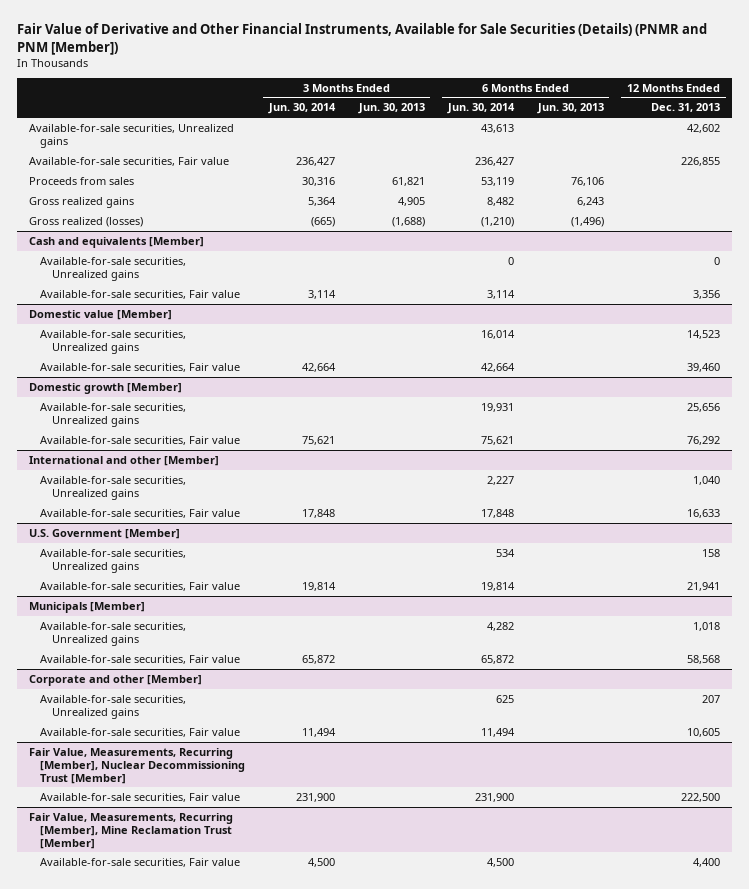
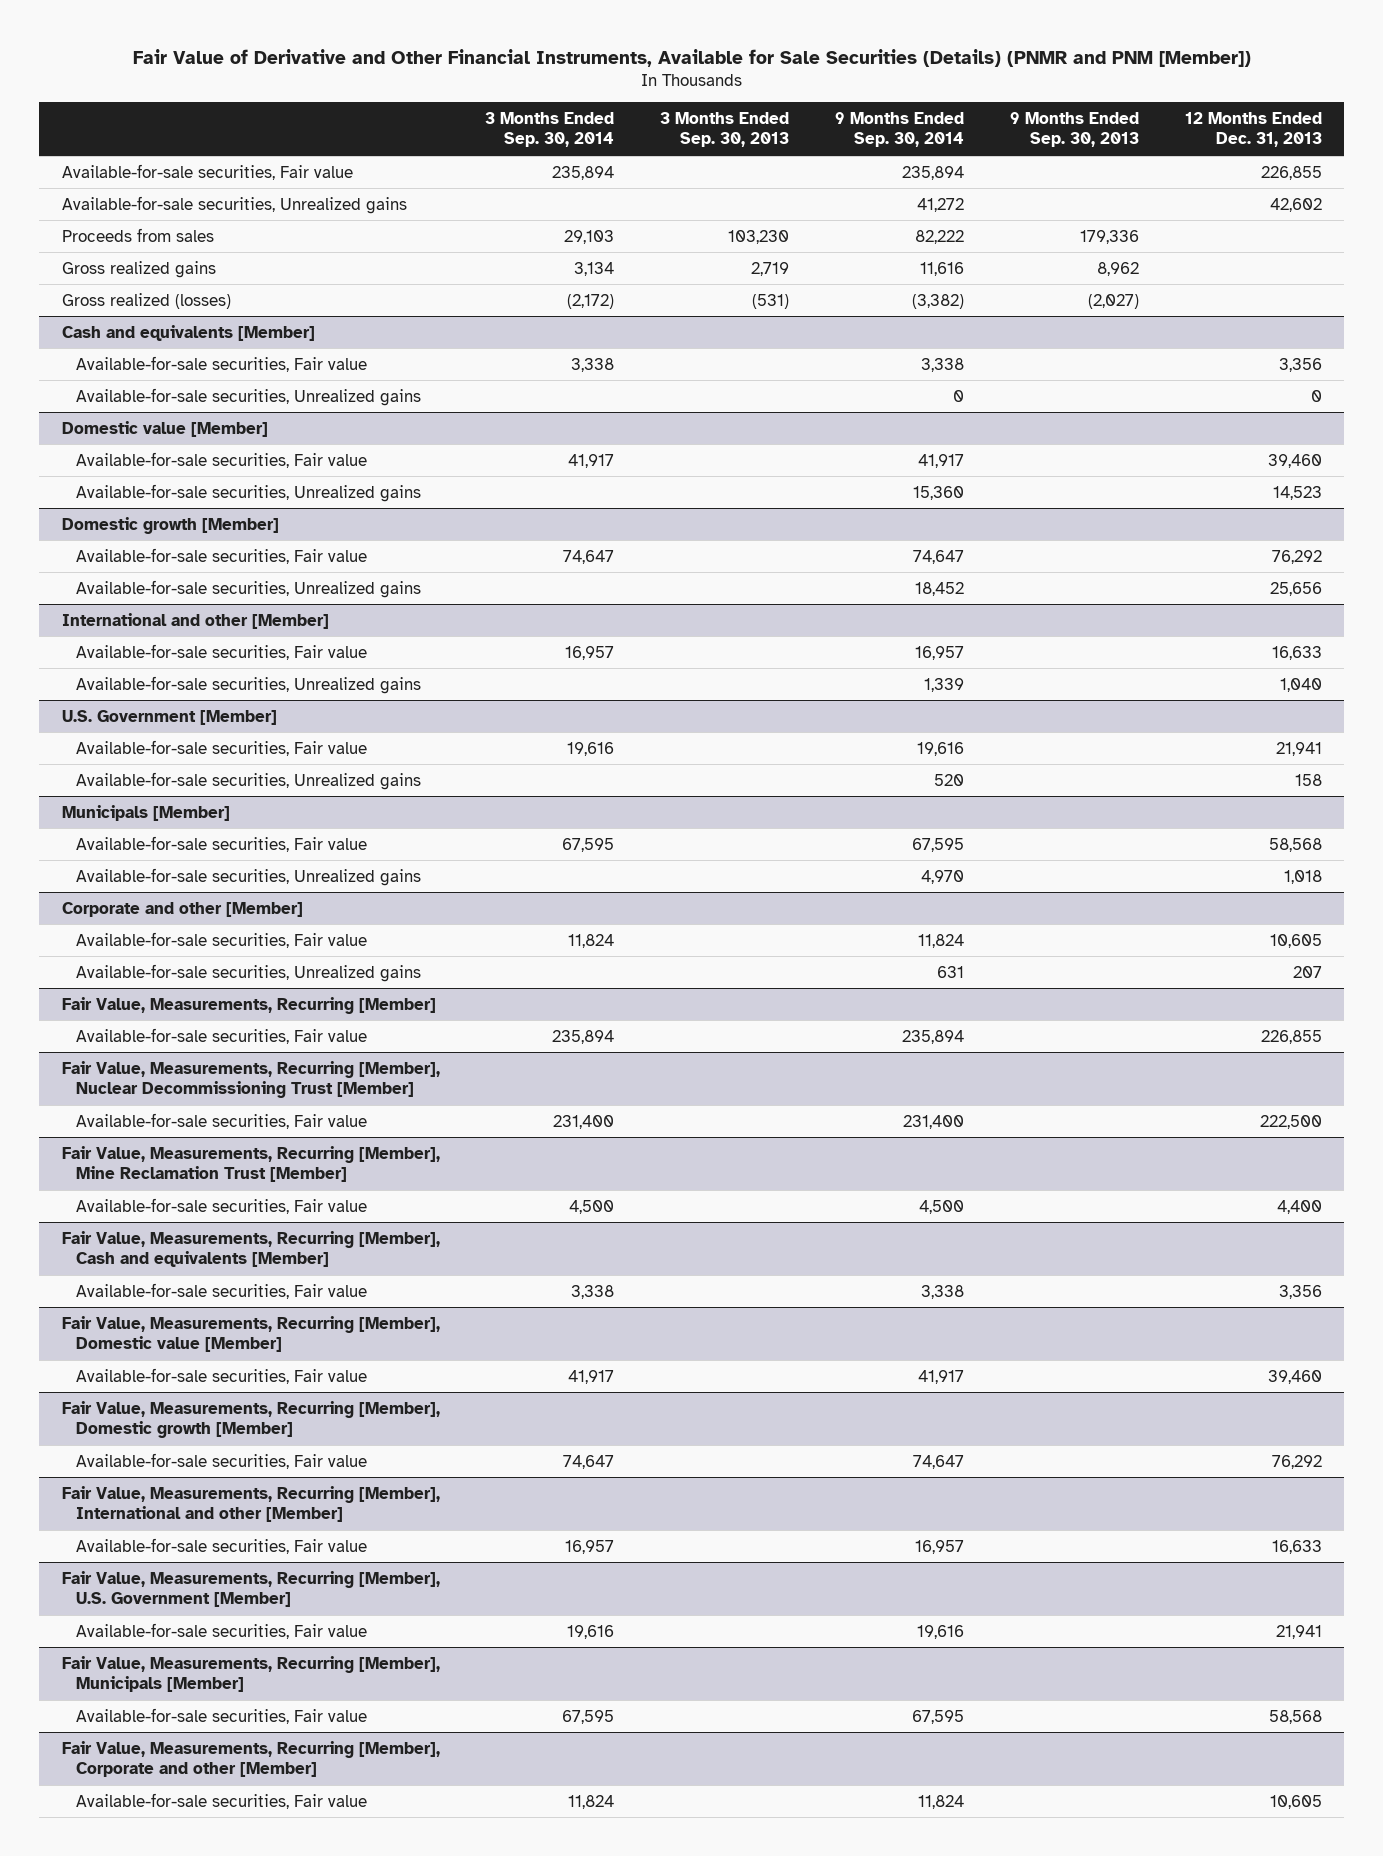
- | 3 Months Ended Jun. 30, 2014 | 3 Months Ended Jun. 30, 2013 | 6 Months Ended Jun. 30, 2014 | 6 Months Ended Jun. 30, 2013 | 12 Months Ended Dec. 31, 2013
+ | 3 Months Ended Sep. 30, 2014 | 3 Months Ended Sep. 30, 2013 | 9 Months Ended Sep. 30, 2014 | 9 Months Ended Sep. 30, 2013 | 12 Months Ended Dec. 31, 2013
moved down: Available-for-sale securities, Unrealized gains | | | 41,272 | | 42,602
@ Cash and equivalents [Member]
moved down: Available-for-sale securities, Unrealized gains | | | 0 | | 0
@ Domestic value [Member]
moved down: Available-for-sale securities, Unrealized gains | | | 15,360 | | 14,523
@ Domestic growth [Member]
moved down: Available-for-sale securities, Unrealized gains | | | 18,452 | | 25,656
@ International and other [Member]
moved down: Available-for-sale securities, Unrealized gains | | | 1,339 | | 1,040
@ U.S. Government [Member]
moved down: Available-for-sale securities, Unrealized gains | | | 520 | | 158
@ Municipals [Member]
moved down: Available-for-sale securities, Unrealized gains | | | 4,970 | | 1,018
@ Corporate and other [Member]
moved down: Available-for-sale securities, Unrealized gains | | | 631 | | 207
+ Fair Value, Measurements, Recurring [Member]
+ Available-for-sale securities, Fair value | 235,894 | | 235,894 | | 226,855
+ Fair Value, Measurements, Recurring [Member], Cash and equivalents [Member]
+ Available-for-sale securities, Fair value | 3,338 | | 3,338 | | 3,356
+ Fair Value, Measurements, Recurring [Member], Domestic value [Member]
+ Available-for-sale securities, Fair value | 41,917 | | 41,917 | | 39,460
+ Fair Value, Measurements, Recurring [Member], Domestic growth [Member]
+ Available-for-sale securities, Fair value | 74,647 | | 74,647 | | 76,292
+ Fair Value, Measurements, Recurring [Member], International and other [Member]
+ Available-for-sale securities, Fair value | 16,957 | | 16,957 | | 16,633
+ Fair Value, Measurements, Recurring [Member], U.S. Government [Member]
+ Available-for-sale securities, Fair value | 19,616 | | 19,616 | | 21,941
+ Fair Value, Measurements, Recurring [Member], Municipals [Member]
+ Available-for-sale securities, Fair value | 67,595 | | 67,595 | | 58,568
+ Fair Value, Measurements, Recurring [Member], Corporate and other [Member]
+ Available-for-sale securities, Fair value | 11,824 | | 11,824 | | 10,605

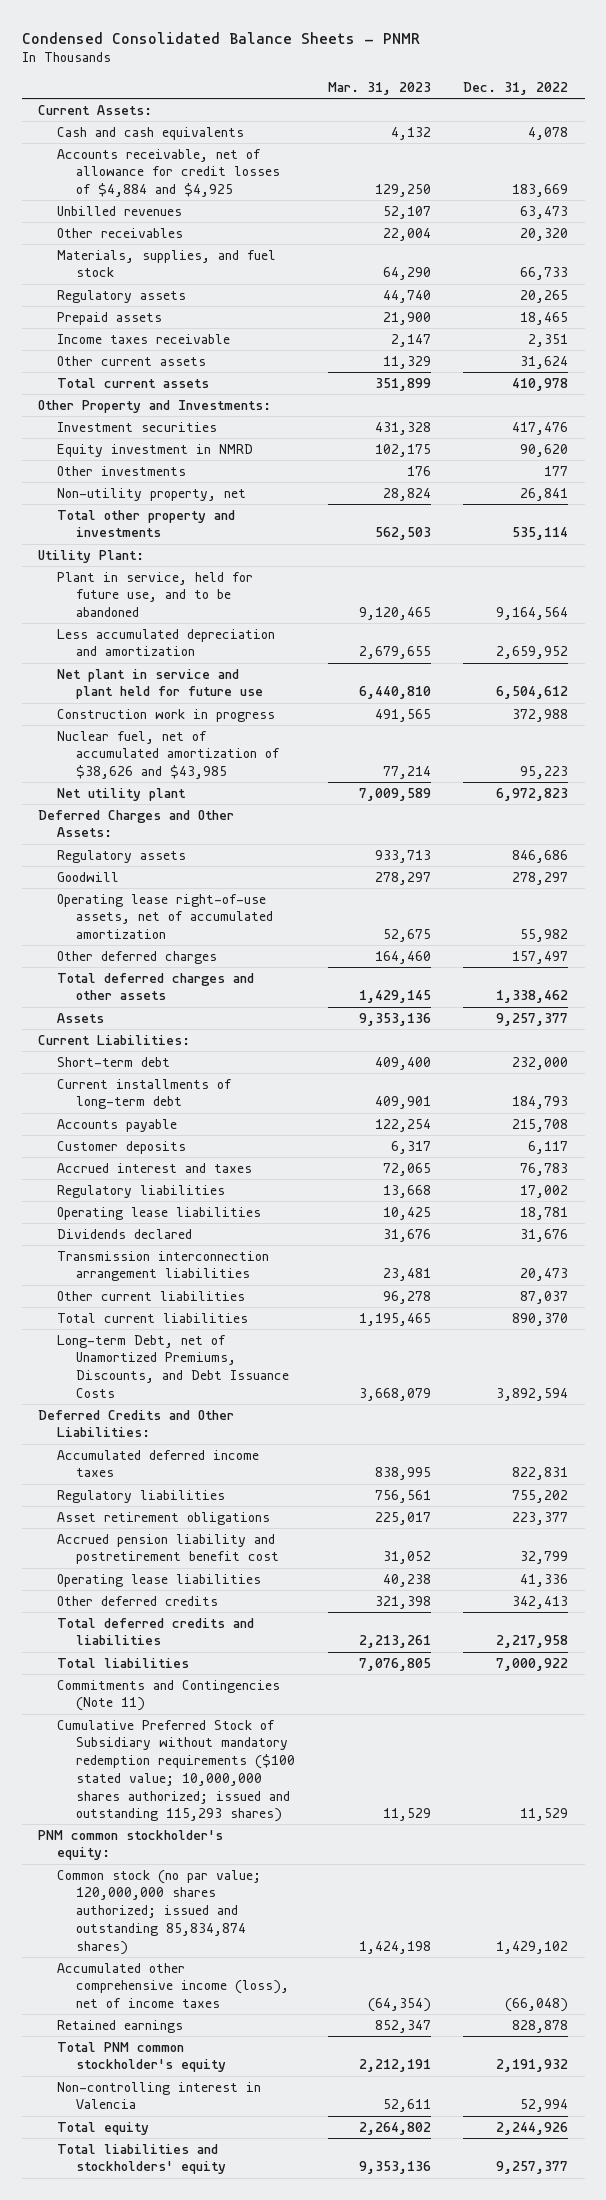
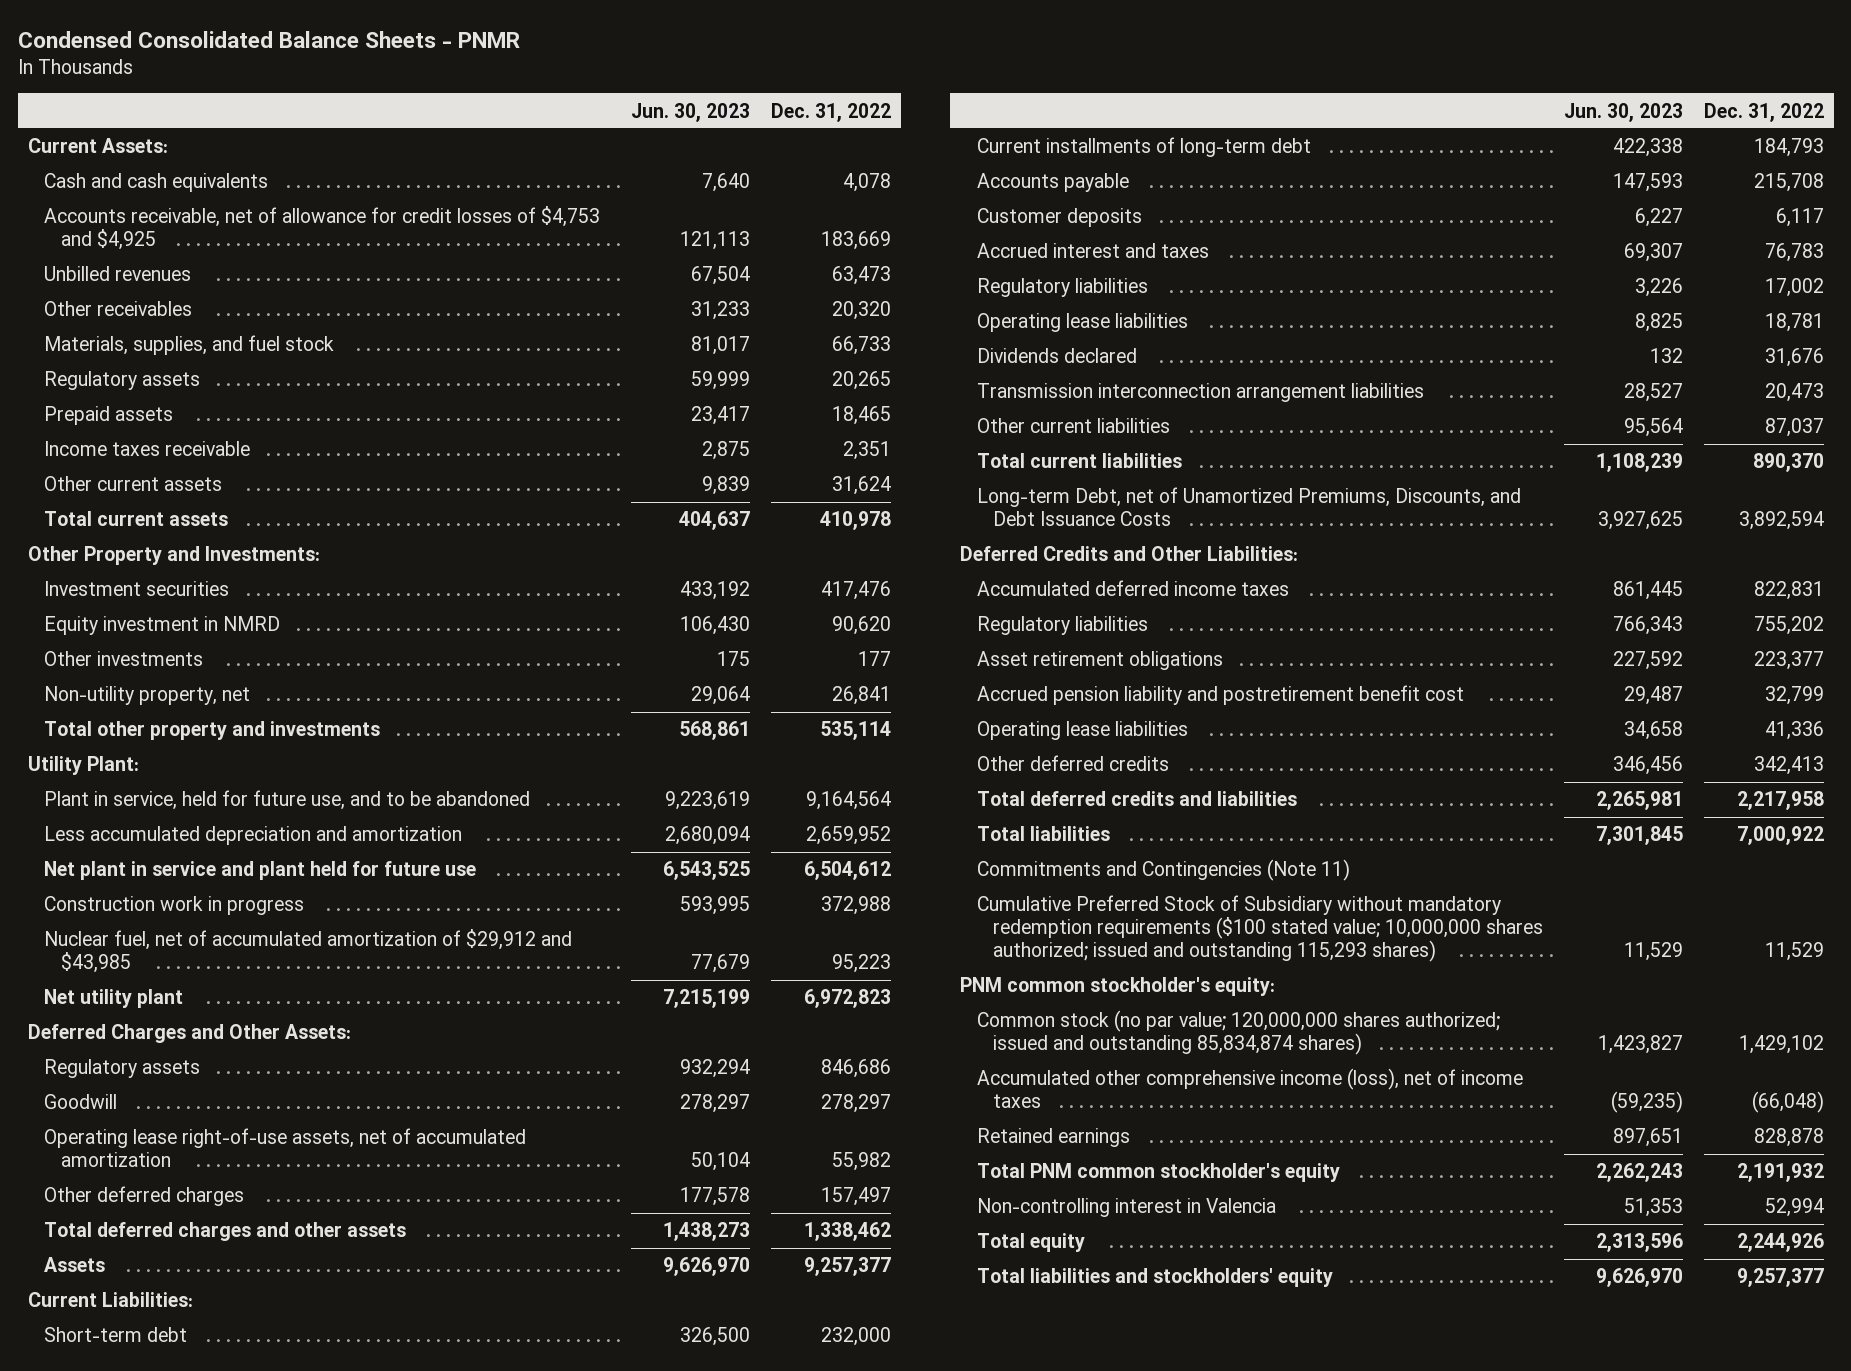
- | Mar. 31, 2023 | Dec. 31, 2022
+ | Jun. 30, 2023 | Dec. 31, 2022
- Accounts receivable, net of allowance for credit losses of $4,884 and $4,925 | 129,250 | 183,669
+ Accounts receivable, net of allowance for credit losses of $4,753 and $4,925 | 121,113 | 183,669
- Nuclear fuel, net of accumulated amortization of $38,626 and $43,985 | 77,214 | 95,223
+ Nuclear fuel, net of accumulated amortization of $29,912 and $43,985 | 77,679 | 95,223

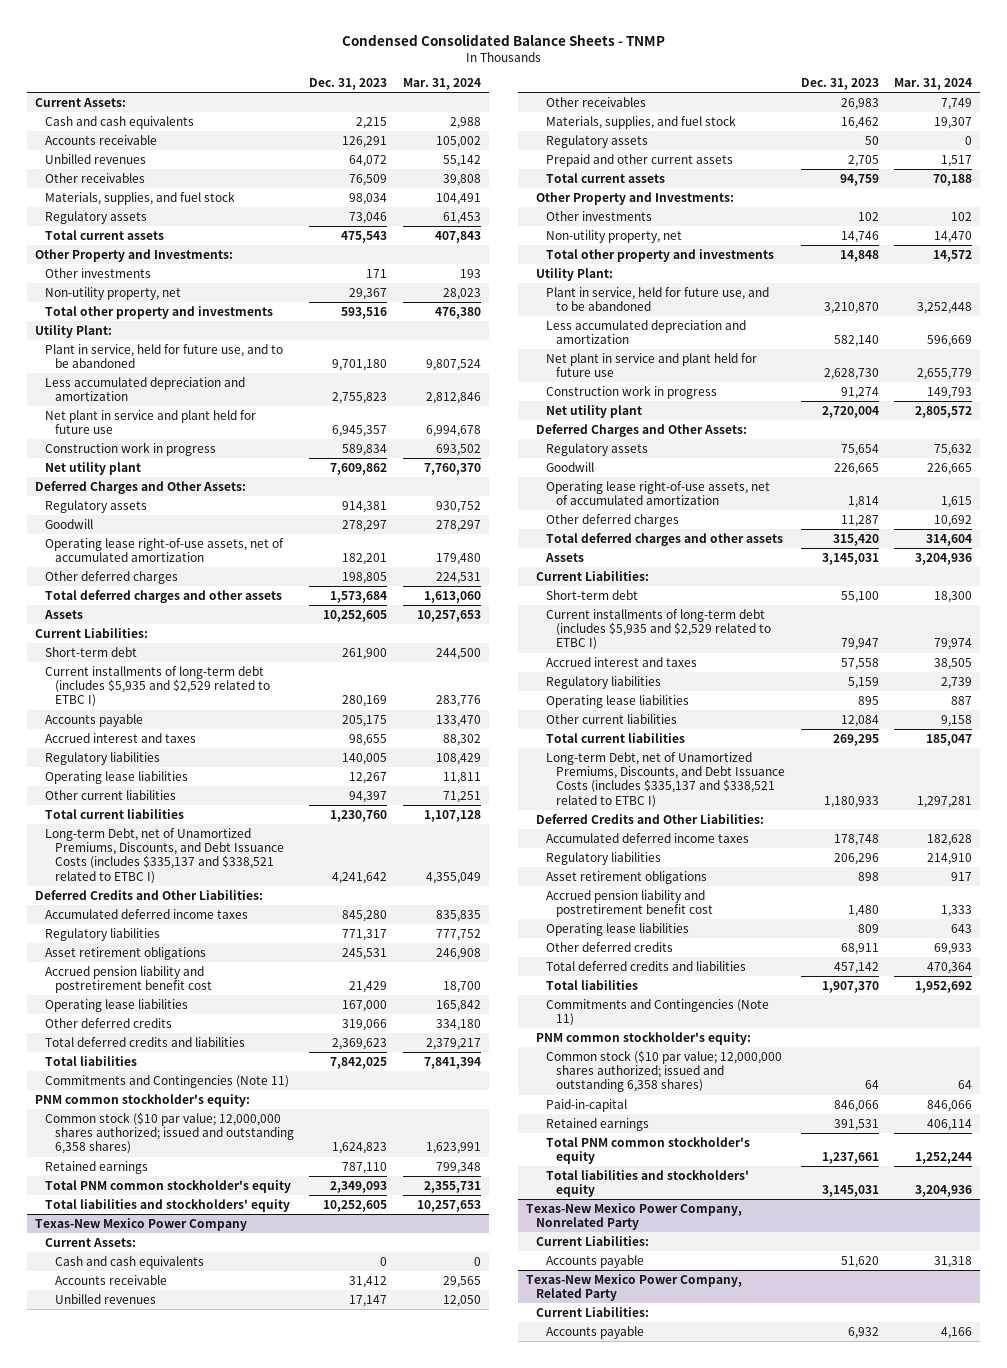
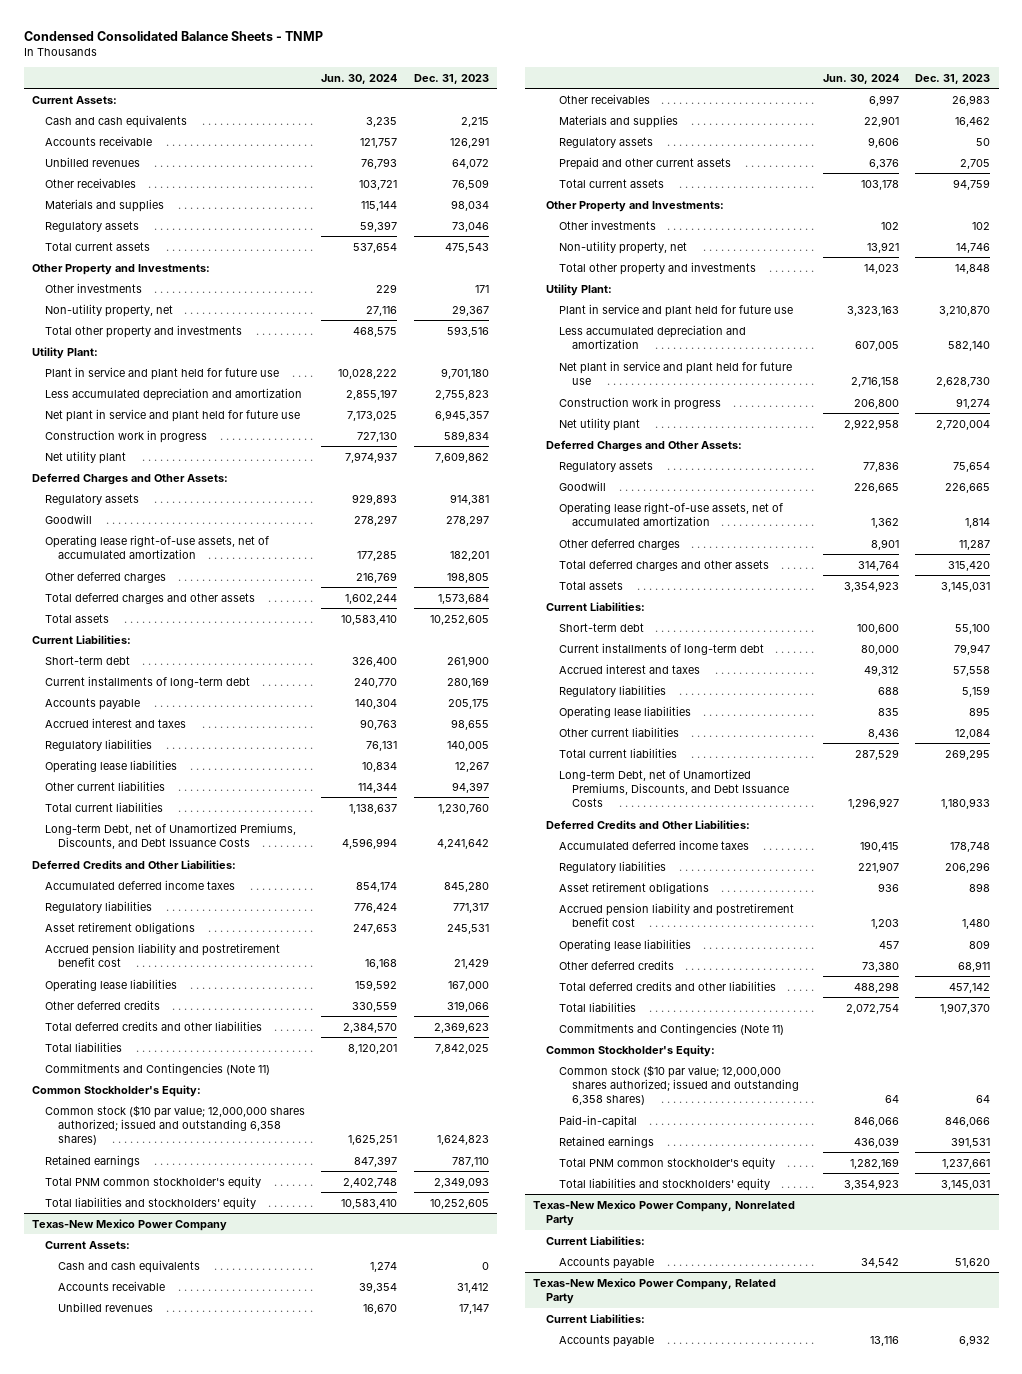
- | Dec. 31, 2023 | Mar. 31, 2024
+ | Jun. 30, 2024 | Dec. 31, 2023
- Materials, supplies, and fuel stock | 98,034 | 104,491
+ Materials and supplies | 115,144 | 98,034
- Plant in service, held for future use, and to be abandoned | 9,701,180 | 9,807,524
+ Plant in service and plant held for future use | 10,028,222 | 9,701,180
- Assets | 10,252,605 | 10,257,653
+ Total assets | 10,583,410 | 10,252,605
- Current installments of long-term debt (includes $5,935 and $2,529 related to ETBC I) | 280,169 | 283,776
+ Current installments of long-term debt | 240,770 | 280,169
- Long-term Debt, net of Unamortized Premiums, Discounts, and Debt Issuance Costs (includes $335,137 and $338,521 related to ETBC I) | 4,241,642 | 4,355,049
+ Long-term Debt, net of Unamortized Premiums, Discounts, and Debt Issuance Costs | 4,596,994 | 4,241,642
- Total deferred credits and liabilities | 2,369,623 | 2,379,217
+ Total deferred credits and other liabilities | 2,384,570 | 2,369,623
- PNM common stockholder's equity:
+ Common Stockholder's Equity:
@ Texas-New Mexico Power Company
- Materials, supplies, and fuel stock | 16,462 | 19,307
+ Materials and supplies | 22,901 | 16,462
- Plant in service, held for future use, and to be abandoned | 3,210,870 | 3,252,448
+ Plant in service and plant held for future use | 3,323,163 | 3,210,870
- Assets | 3,145,031 | 3,204,936
+ Total assets | 3,354,923 | 3,145,031
- Current installments of long-term debt (includes $5,935 and $2,529 related to ETBC I) | 79,947 | 79,974
+ Current installments of long-term debt | 80,000 | 79,947
- Long-term Debt, net of Unamortized Premiums, Discounts, and Debt Issuance Costs (includes $335,137 and $338,521 related to ETBC I) | 1,180,933 | 1,297,281
+ Long-term Debt, net of Unamortized Premiums, Discounts, and Debt Issuance Costs | 1,296,927 | 1,180,933
- Total deferred credits and liabilities | 457,142 | 470,364
+ Total deferred credits and other liabilities | 488,298 | 457,142
- PNM common stockholder's equity:
+ Common Stockholder's Equity:

